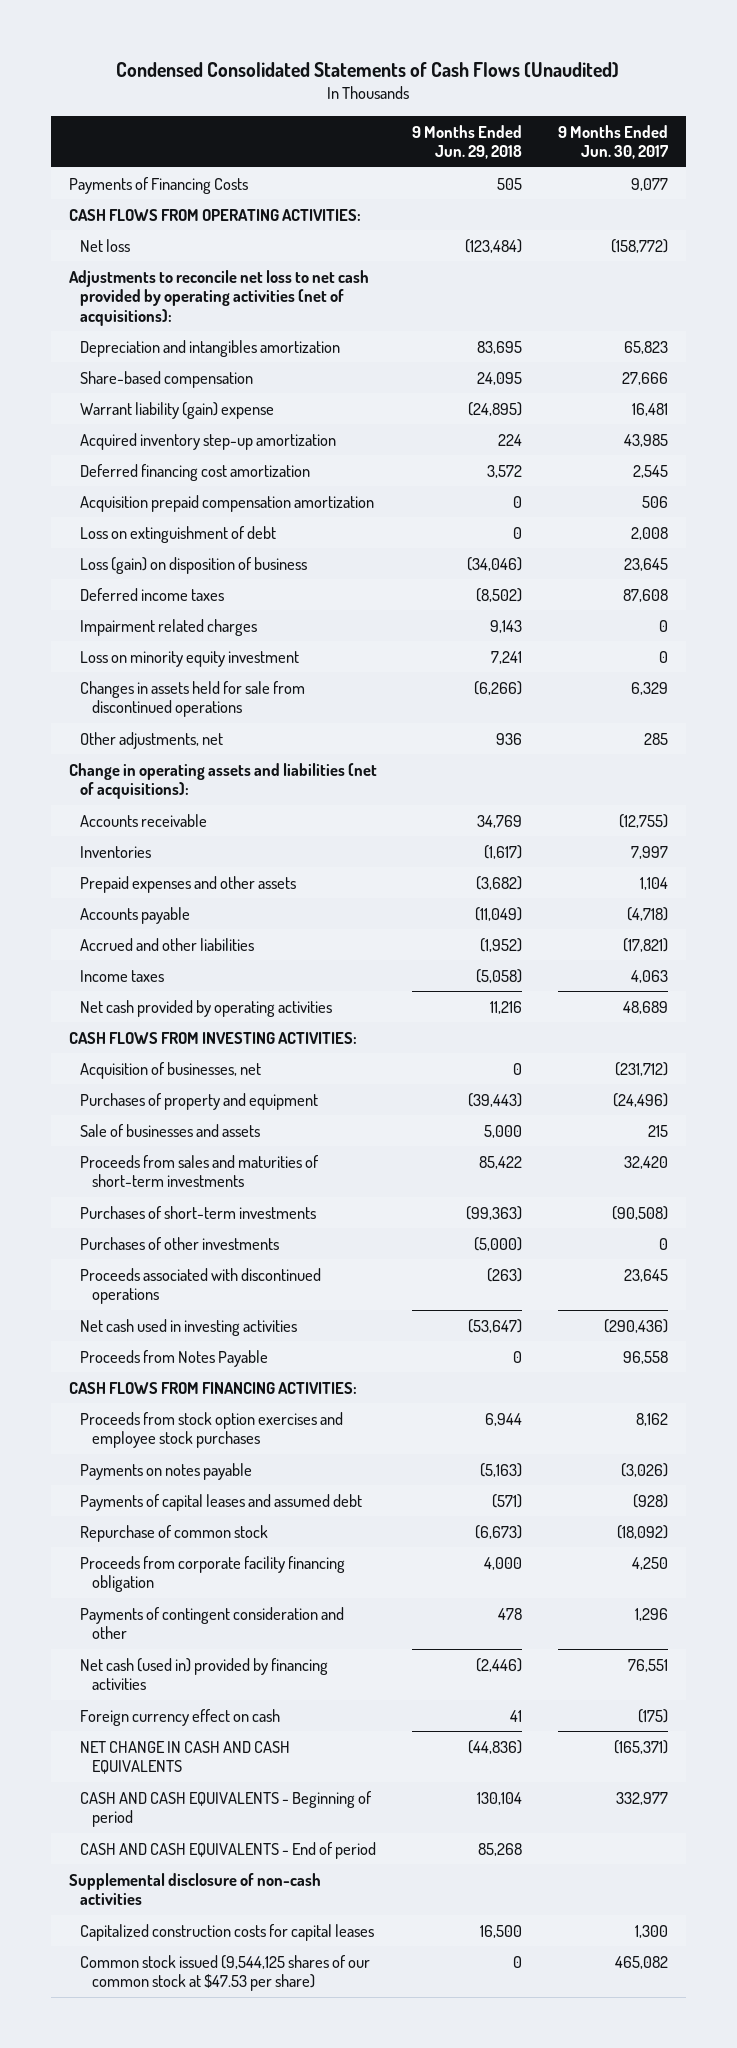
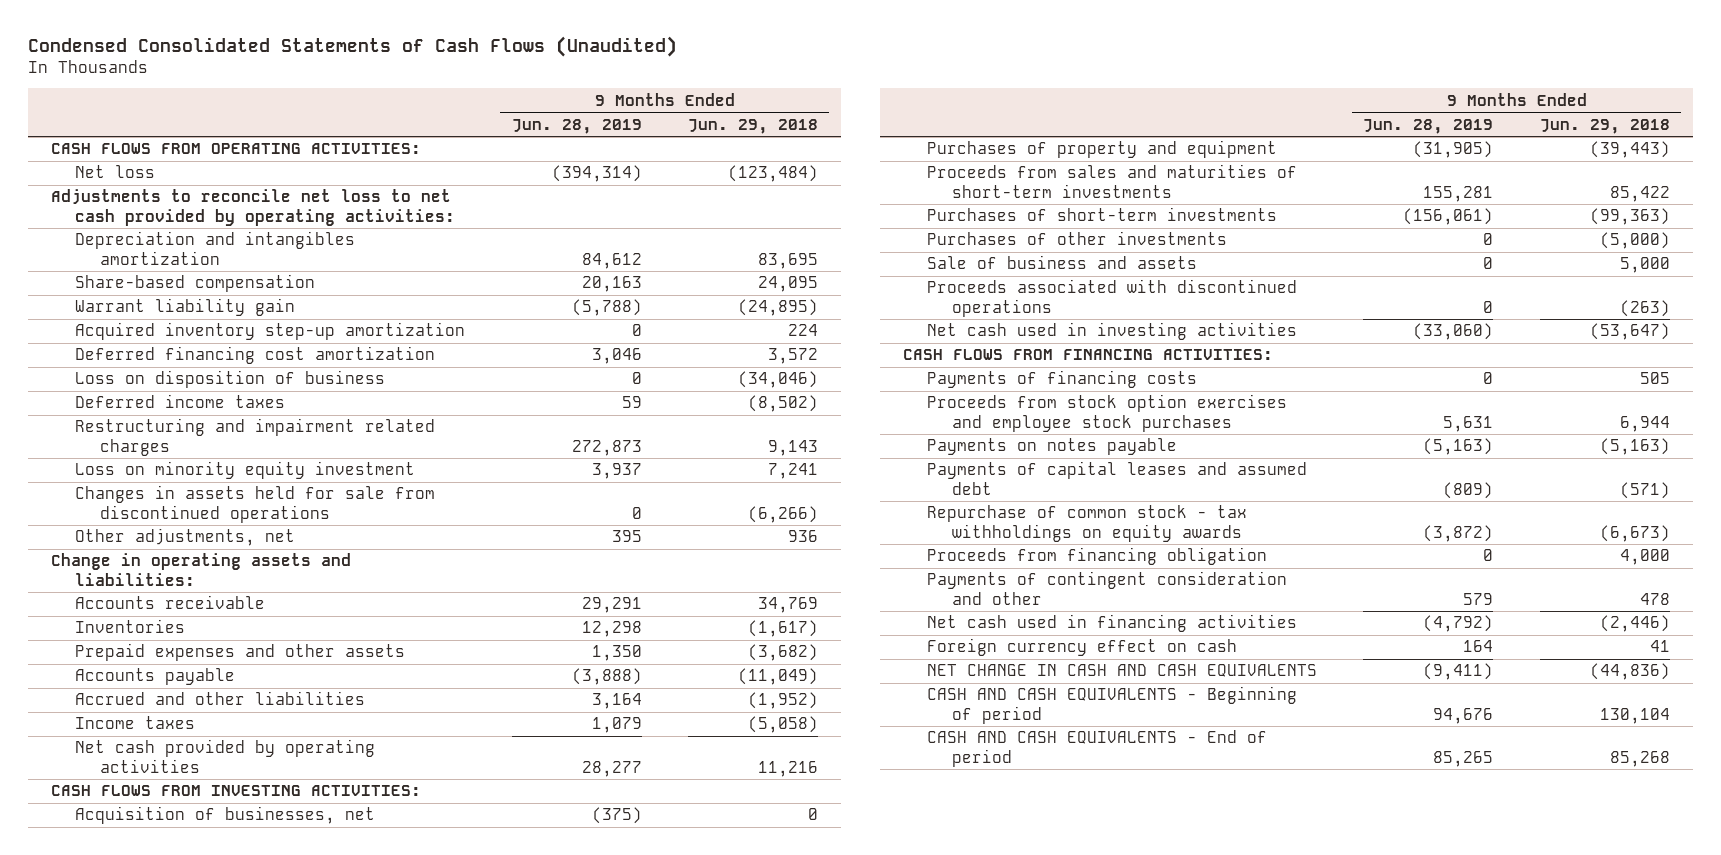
- | 9 Months Ended Jun. 29, 2018 | 9 Months Ended Jun. 30, 2017
+ | 9 Months Ended Jun. 28, 2019 | 9 Months Ended Jun. 29, 2018
- Payments of Financing Costs | 505 | 9,077
- Adjustments to reconcile net loss to net cash provided by operating activities (net of acquisitions):
+ Adjustments to reconcile net loss to net cash provided by operating activities:
- Warrant liability (gain) expense | (24,895) | 16,481
+ Warrant liability gain | (5,788) | (24,895)
- Acquisition prepaid compensation amortization | 0 | 506
- Loss on extinguishment of debt | 0 | 2,008
- Loss (gain) on disposition of business | (34,046) | 23,645
+ Loss on disposition of business | 0 | (34,046)
- Impairment related charges | 9,143 | 0
+ Restructuring and impairment related charges | 272,873 | 9,143
- Change in operating assets and liabilities (net of acquisitions):
+ Change in operating assets and liabilities:
- Sale of businesses and assets | 5,000 | 215
+ Sale of business and assets | 0 | 5,000
- Proceeds from Notes Payable | 0 | 96,558
+ Payments of financing costs | 0 | 505
- Repurchase of common stock | (6,673) | (18,092)
- Proceeds from corporate facility financing obligation | 4,000 | 4,250
+ Repurchase of common stock - tax withholdings on equity awards | (3,872) | (6,673)
+ Proceeds from financing obligation | 0 | 4,000
- Net cash (used in) provided by financing activities | (2,446) | 76,551
+ Net cash used in financing activities | (4,792) | (2,446)
- Supplemental disclosure of non-cash activities
- Capitalized construction costs for capital leases | 16,500 | 1,300
- Common stock issued (9,544,125 shares of our common stock at $47.53 per share) | 0 | 465,082

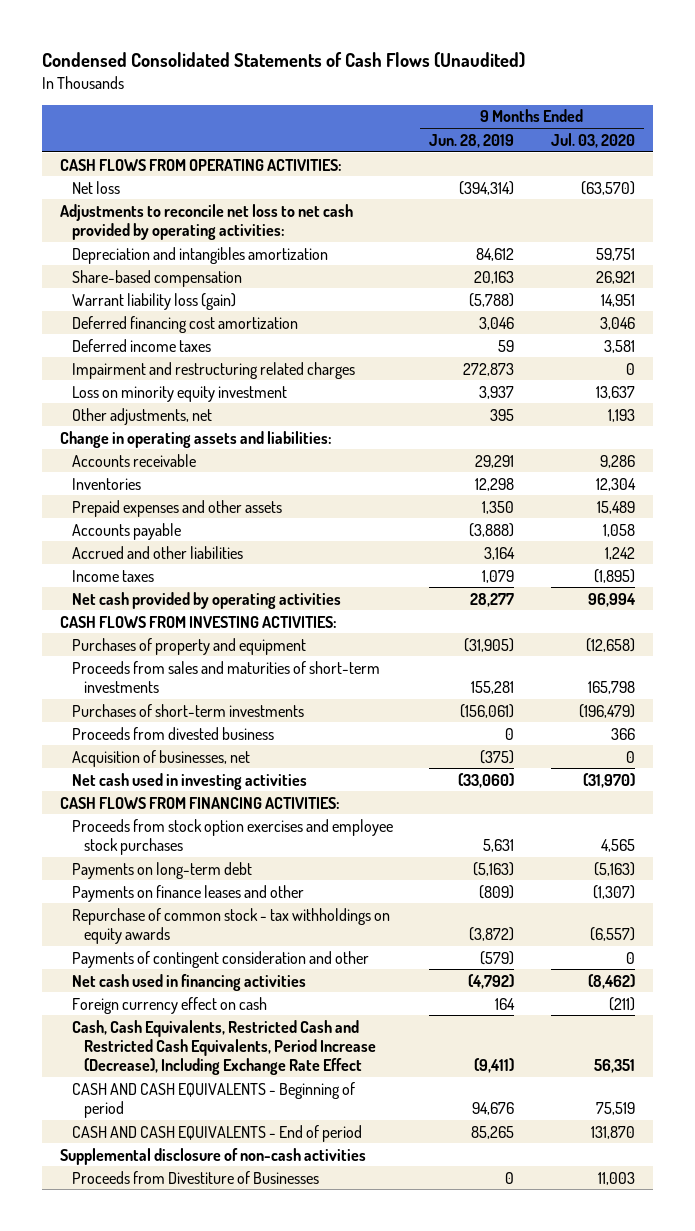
- | 9 Months Ended Jun. 28, 2019 | 9 Months Ended Jun. 29, 2018
+ | 9 Months Ended Jun. 28, 2019 | 9 Months Ended Jul. 03, 2020
- Warrant liability gain | (5,788) | (24,895)
- Acquired inventory step-up amortization | 0 | 224
+ Warrant liability loss (gain) | (5,788) | 14,951
- Loss on disposition of business | 0 | (34,046)
- Restructuring and impairment related charges | 272,873 | 9,143
+ Impairment and restructuring related charges | 272,873 | 0
- Changes in assets held for sale from discontinued operations | 0 | (6,266)
- Purchases of other investments | 0 | (5,000)
- Sale of business and assets | 0 | 5,000
- Proceeds associated with discontinued operations | 0 | (263)
+ Proceeds from divested business | 0 | 366
moved down: Acquisition of businesses, net | (375) | 0
- Payments of financing costs | 0 | 505
- Payments on notes payable | (5,163) | (5,163)
- Payments of capital leases and assumed debt | (809) | (571)
+ Payments on long-term debt | (5,163) | (5,163)
+ Payments on finance leases and other | (809) | (1,307)
- Proceeds from financing obligation | 0 | 4,000
- Payments of contingent consideration and other | 579 | 478
+ Payments of contingent consideration and other | (579) | 0
- NET CHANGE IN CASH AND CASH EQUIVALENTS | (9,411) | (44,836)
+ Cash, Cash Equivalents, Restricted Cash and Restricted Cash Equivalents, Period Increase (Decrease), Including Exchange Rate Effect | (9,411) | 56,351
+ Supplemental disclosure of non-cash activities
+ Proceeds from Divestiture of Businesses | 0 | 11,003

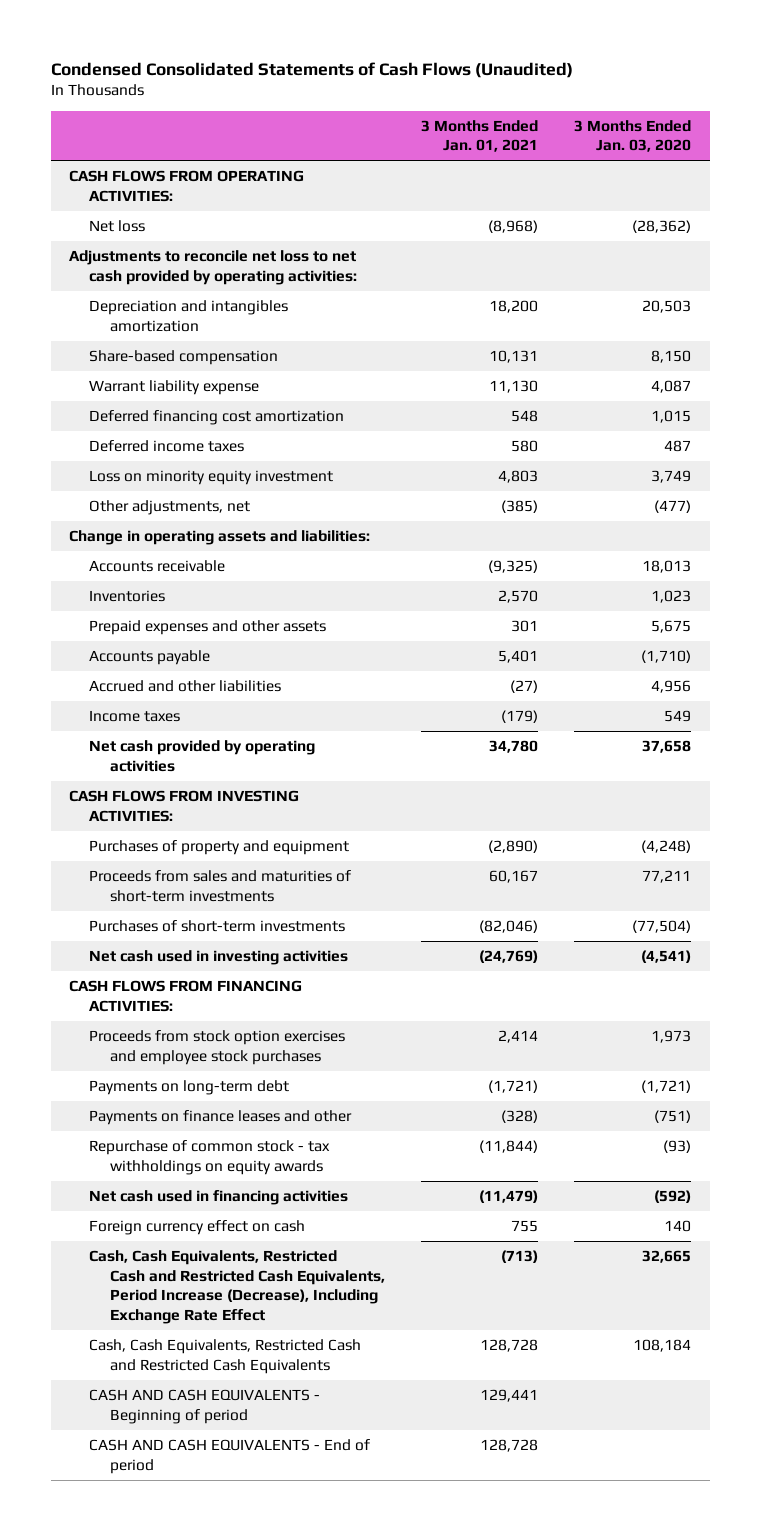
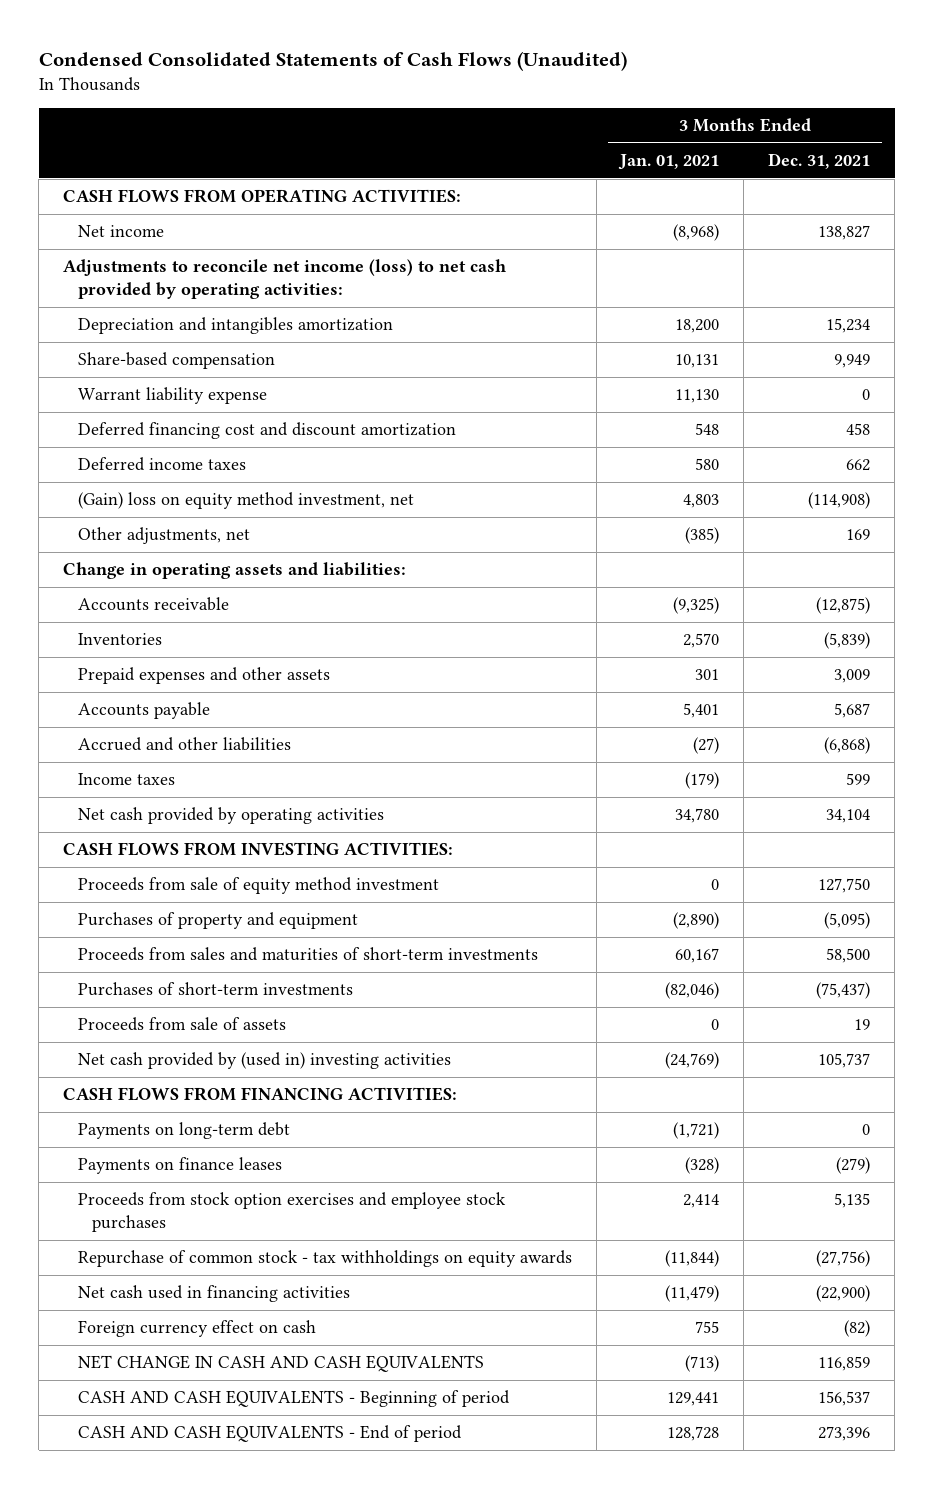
- | 3 Months Ended Jan. 01, 2021 | 3 Months Ended Jan. 03, 2020
+ | 3 Months Ended Jan. 01, 2021 | 3 Months Ended Dec. 31, 2021
- Net loss | (8,968) | (28,362)
- Adjustments to reconcile net loss to net cash provided by operating activities:
+ Net income | (8,968) | 138,827
+ Adjustments to reconcile net income (loss) to net cash provided by operating activities:
- Deferred financing cost amortization | 548 | 1,015
+ Deferred financing cost and discount amortization | 548 | 458
- Loss on minority equity investment | 4,803 | 3,749
+ (Gain) loss on equity method investment, net | 4,803 | (114,908)
+ Proceeds from sale of equity method investment | 0 | 127,750
- Net cash used in investing activities | (24,769) | (4,541)
+ Proceeds from sale of assets | 0 | 19
+ Net cash provided by (used in) investing activities | (24,769) | 105,737
- Payments on finance leases and other | (328) | (751)
+ Payments on finance leases | (328) | (279)
moved down: Proceeds from stock option exercises and employee stock purchases | 2,414 | 5,135
- Cash, Cash Equivalents, Restricted Cash and Restricted Cash Equivalents, Period Increase (Decrease), Including Exchange Rate Effect | (713) | 32,665
- Cash, Cash Equivalents, Restricted Cash and Restricted Cash Equivalents | 128,728 | 108,184
+ NET CHANGE IN CASH AND CASH EQUIVALENTS | (713) | 116,859

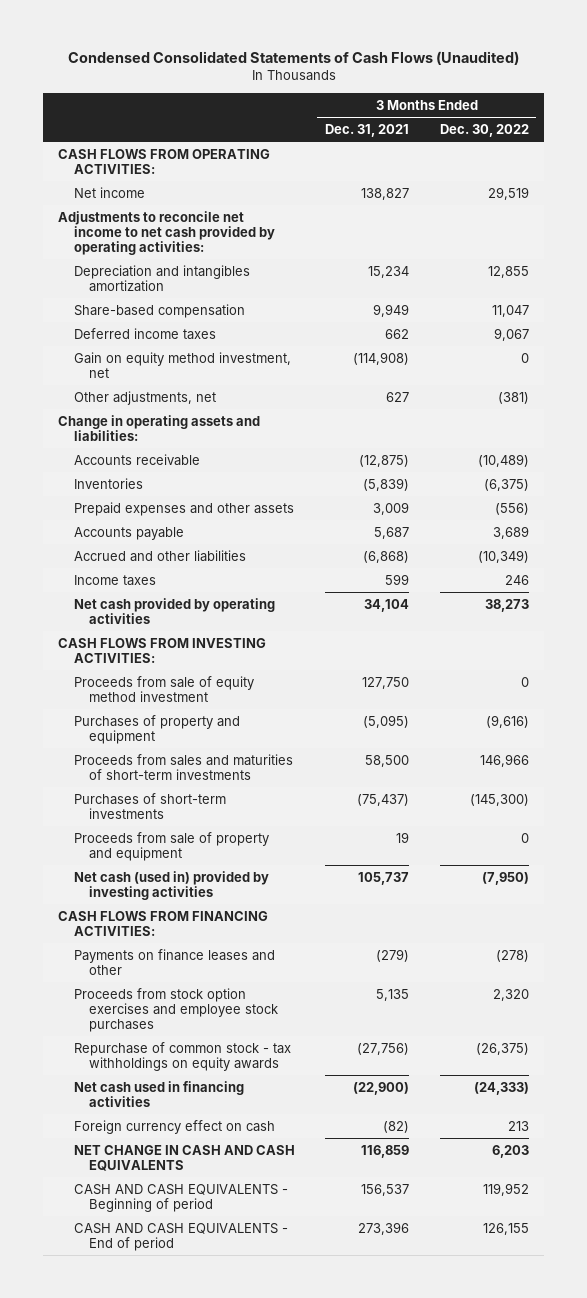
- | 3 Months Ended Jan. 01, 2021 | 3 Months Ended Dec. 31, 2021
+ | 3 Months Ended Dec. 31, 2021 | 3 Months Ended Dec. 30, 2022
- Adjustments to reconcile net income (loss) to net cash provided by operating activities:
+ Adjustments to reconcile net income to net cash provided by operating activities:
- Warrant liability expense | 11,130 | 0
- Deferred financing cost and discount amortization | 548 | 458
- (Gain) loss on equity method investment, net | 4,803 | (114,908)
- Other adjustments, net | (385) | 169
+ Gain on equity method investment, net | (114,908) | 0
+ Other adjustments, net | 627 | (381)
- Proceeds from sale of assets | 0 | 19
- Net cash provided by (used in) investing activities | (24,769) | 105,737
+ Proceeds from sale of property and equipment | 19 | 0
+ Net cash (used in) provided by investing activities | 105,737 | (7,950)
- Payments on long-term debt | (1,721) | 0
- Payments on finance leases | (328) | (279)
+ Payments on finance leases and other | (279) | (278)

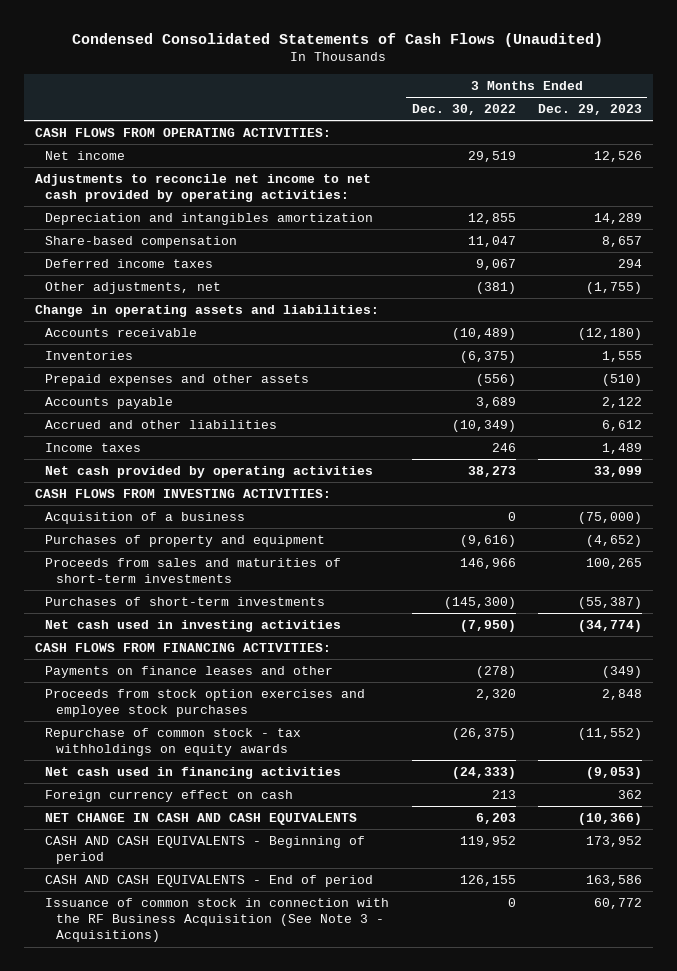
- | 3 Months Ended Dec. 31, 2021 | 3 Months Ended Dec. 30, 2022
+ | 3 Months Ended Dec. 30, 2022 | 3 Months Ended Dec. 29, 2023
- Gain on equity method investment, net | (114,908) | 0
- Proceeds from sale of equity method investment | 127,750 | 0
+ Acquisition of a business | 0 | (75,000)
- Proceeds from sale of property and equipment | 19 | 0
- Net cash (used in) provided by investing activities | 105,737 | (7,950)
+ Net cash used in investing activities | (7,950) | (34,774)
+ Issuance of common stock in connection with the RF Business Acquisition (See Note 3 - Acquisitions) | 0 | 60,772

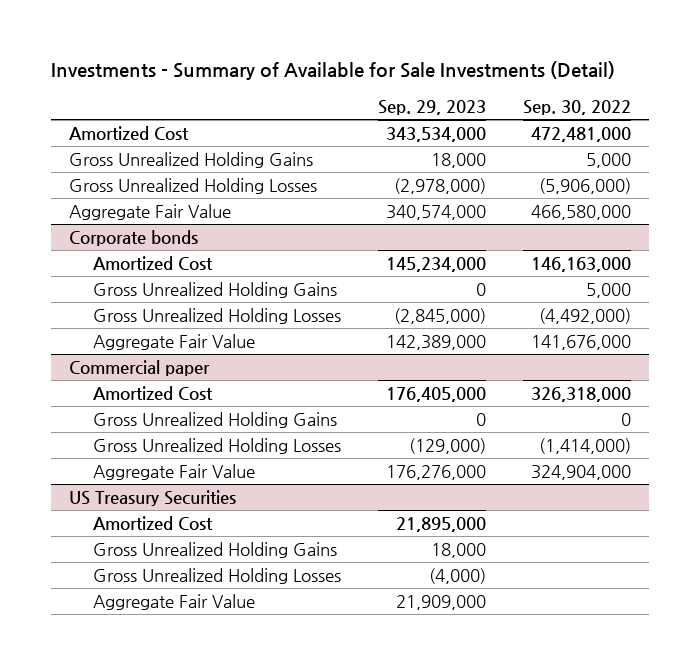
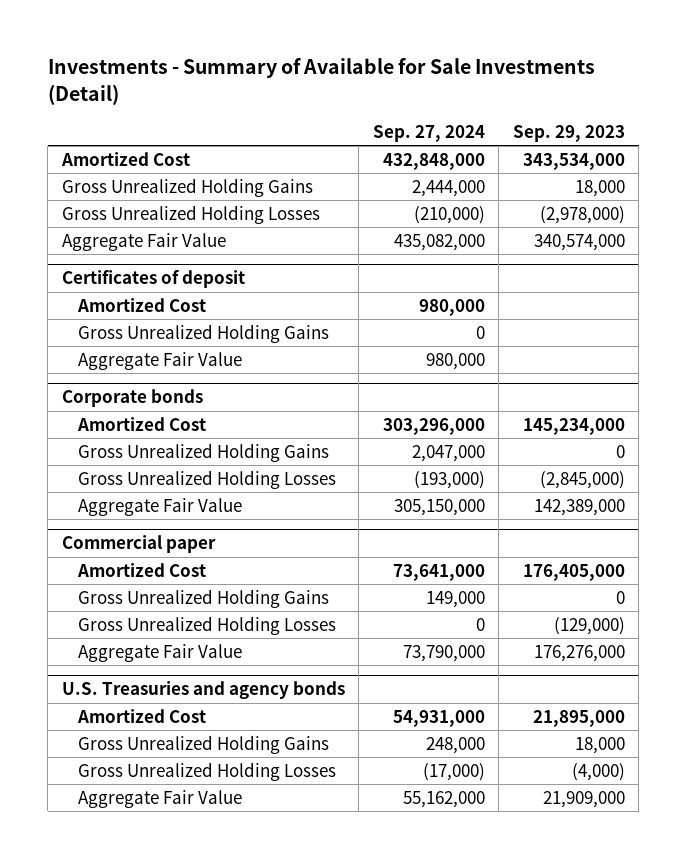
- | Sep. 29, 2023 | Sep. 30, 2022
+ | Sep. 27, 2024 | Sep. 29, 2023
+ Certificates of deposit
+ Amortized Cost | 980,000 |
+ Gross Unrealized Holding Gains | 0 |
+ Aggregate Fair Value | 980,000 |
- US Treasury Securities
+ U.S. Treasuries and agency bonds

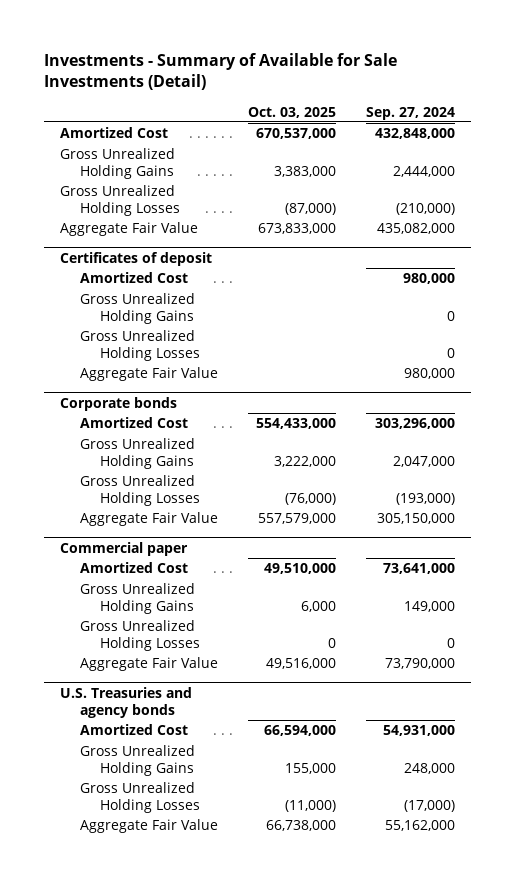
- | Sep. 27, 2024 | Sep. 29, 2023
+ | Oct. 03, 2025 | Sep. 27, 2024
@ Certificates of deposit
+ Gross Unrealized Holding Losses | | 0

